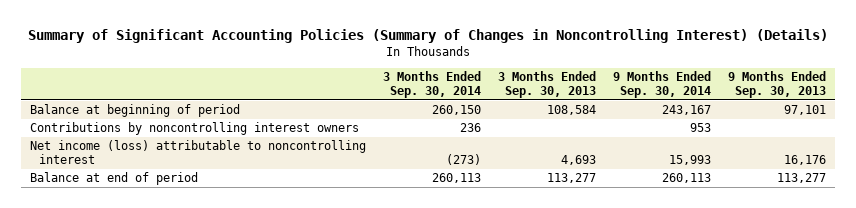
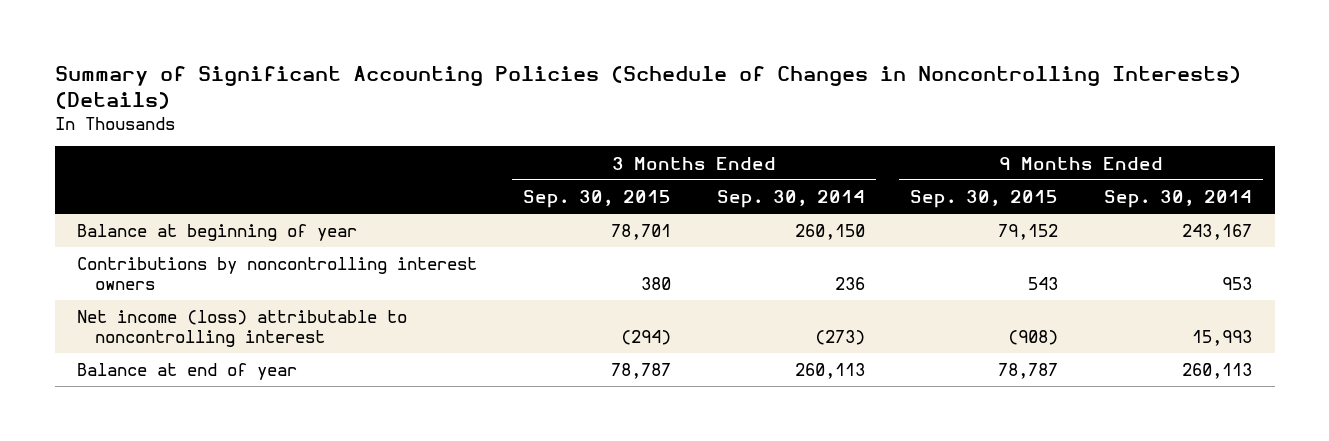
- Summary of Significant Accounting Policies (Summary of Changes in Noncontrolling Interest) (Details)
+ Summary of Significant Accounting Policies (Schedule of Changes in Noncontrolling Interests) (Details)
- | 3 Months Ended Sep. 30, 2014 | 3 Months Ended Sep. 30, 2013 | 9 Months Ended Sep. 30, 2014 | 9 Months Ended Sep. 30, 2013
+ | 3 Months Ended Sep. 30, 2015 | 3 Months Ended Sep. 30, 2014 | 9 Months Ended Sep. 30, 2015 | 9 Months Ended Sep. 30, 2014
- Balance at beginning of period | 260,150 | 108,584 | 243,167 | 97,101
+ Balance at beginning of year | 78,701 | 260,150 | 79,152 | 243,167
- Balance at end of period | 260,113 | 113,277 | 260,113 | 113,277
+ Balance at end of year | 78,787 | 260,113 | 78,787 | 260,113

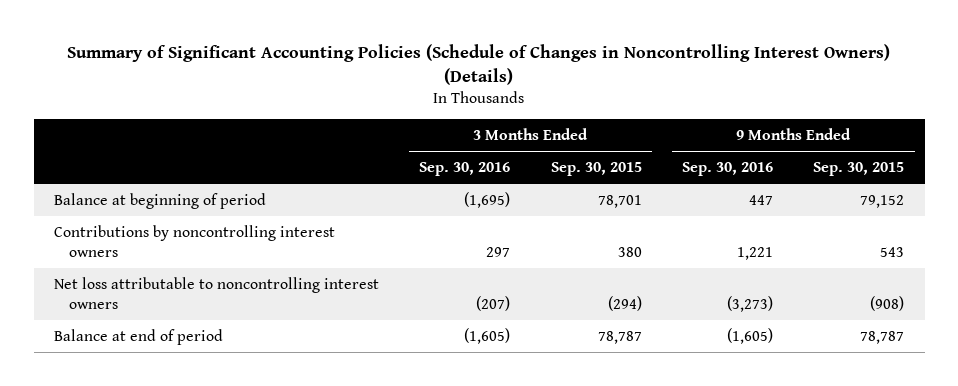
- Summary of Significant Accounting Policies (Schedule of Changes in Noncontrolling Interests) (Details)
+ Summary of Significant Accounting Policies (Schedule of Changes in Noncontrolling Interest Owners) (Details)
- | 3 Months Ended Sep. 30, 2015 | 3 Months Ended Sep. 30, 2014 | 9 Months Ended Sep. 30, 2015 | 9 Months Ended Sep. 30, 2014
+ | 3 Months Ended Sep. 30, 2016 | 3 Months Ended Sep. 30, 2015 | 9 Months Ended Sep. 30, 2016 | 9 Months Ended Sep. 30, 2015
- Balance at beginning of year | 78,701 | 260,150 | 79,152 | 243,167
+ Balance at beginning of period | (1,695) | 78,701 | 447 | 79,152
- Net income (loss) attributable to noncontrolling interest | (294) | (273) | (908) | 15,993
- Balance at end of year | 78,787 | 260,113 | 78,787 | 260,113
+ Net loss attributable to noncontrolling interest owners | (207) | (294) | (3,273) | (908)
+ Balance at end of period | (1,605) | 78,787 | (1,605) | 78,787

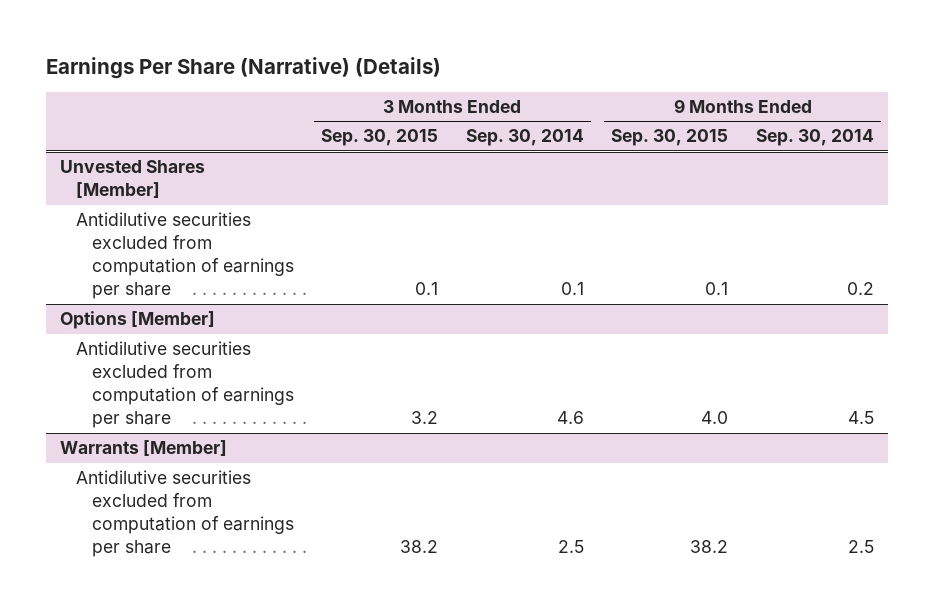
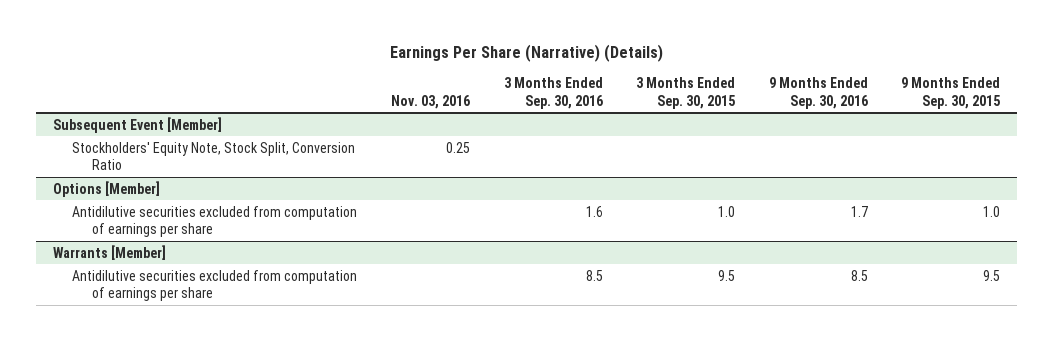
- | 3 Months Ended Sep. 30, 2015 | 3 Months Ended Sep. 30, 2014 | 9 Months Ended Sep. 30, 2015 | 9 Months Ended Sep. 30, 2014
+ | Nov. 03, 2016 | 3 Months Ended Sep. 30, 2016 | 3 Months Ended Sep. 30, 2015 | 9 Months Ended Sep. 30, 2016 | 9 Months Ended Sep. 30, 2015
- Unvested Shares [Member]
- Antidilutive securities excluded from computation of earnings per share | 0.1 | 0.1 | 0.1 | 0.2
+ Subsequent Event [Member]
+ Stockholders' Equity Note, Stock Split, Conversion Ratio | 0.25 | | | |
@ Options [Member]
- Antidilutive securities excluded from computation of earnings per share | 3.2 | 4.6 | 4.0 | 4.5
+ Antidilutive securities excluded from computation of earnings per share | | 1.6 | 1.0 | 1.7 | 1.0
@ Warrants [Member]
- Antidilutive securities excluded from computation of earnings per share | 38.2 | 2.5 | 38.2 | 2.5
+ Antidilutive securities excluded from computation of earnings per share | | 8.5 | 9.5 | 8.5 | 9.5

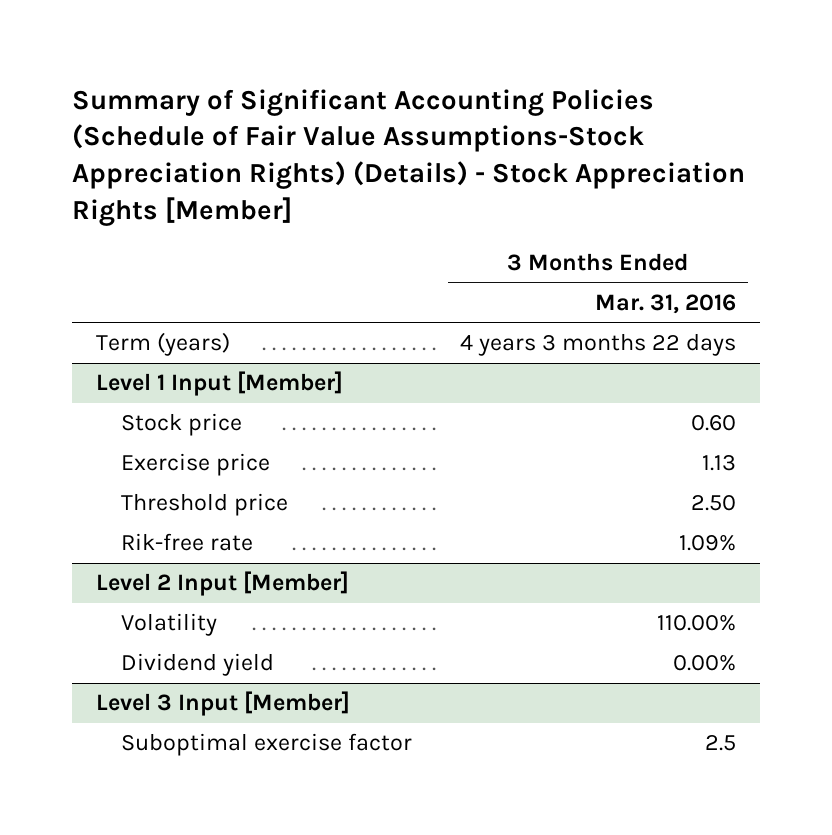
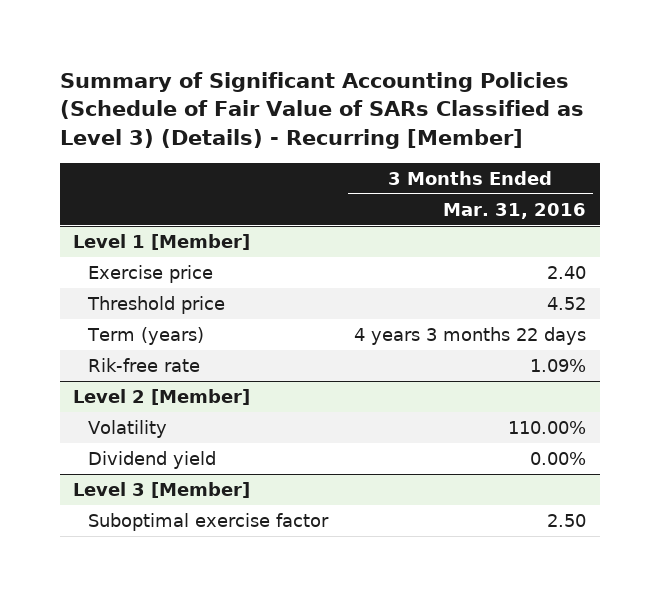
- Summary of Significant Accounting Policies (Schedule of Fair Value Assumptions-Stock Appreciation Rights) (Details) - Stock Appreciation Rights [Member]
+ Summary of Significant Accounting Policies (Schedule of Fair Value of SARs Classified as Level 3) (Details) - Recurring [Member]
+ Level 1 [Member]
+ Exercise price | 2.40
+ Threshold price | 4.52
- Level 1 Input [Member]
- Stock price | 0.60
- Exercise price | 1.13
- Threshold price | 2.50
- Level 2 Input [Member]
+ Level 2 [Member]
- Level 3 Input [Member]
- Suboptimal exercise factor | 2.5
+ Level 3 [Member]
+ Suboptimal exercise factor | 2.50

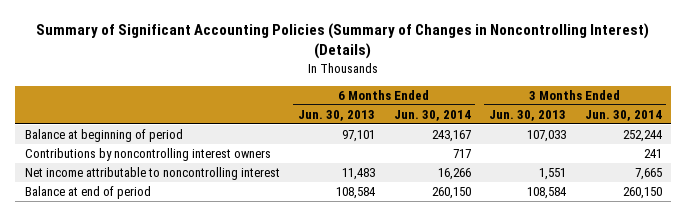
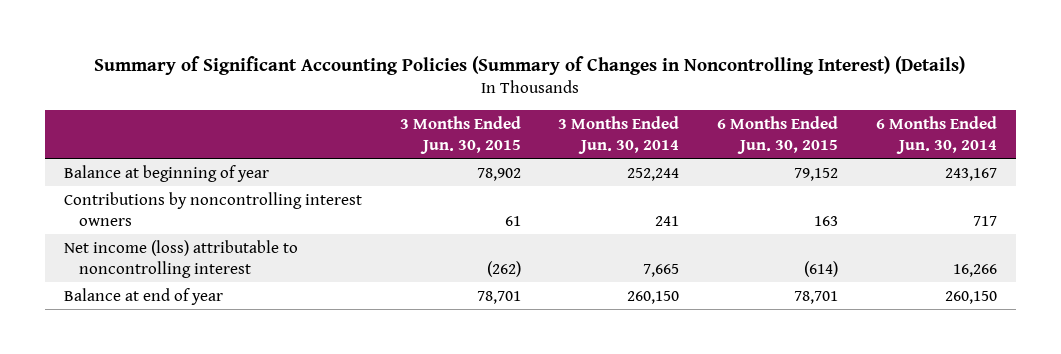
- | 6 Months Ended Jun. 30, 2013 | 6 Months Ended Jun. 30, 2014 | 3 Months Ended Jun. 30, 2013 | 3 Months Ended Jun. 30, 2014
+ | 3 Months Ended Jun. 30, 2015 | 3 Months Ended Jun. 30, 2014 | 6 Months Ended Jun. 30, 2015 | 6 Months Ended Jun. 30, 2014
- Balance at beginning of period | 97,101 | 243,167 | 107,033 | 252,244
+ Balance at beginning of year | 78,902 | 252,244 | 79,152 | 243,167
- Net income attributable to noncontrolling interest | 11,483 | 16,266 | 1,551 | 7,665
- Balance at end of period | 108,584 | 260,150 | 108,584 | 260,150
+ Net income (loss) attributable to noncontrolling interest | (262) | 7,665 | (614) | 16,266
+ Balance at end of year | 78,701 | 260,150 | 78,701 | 260,150

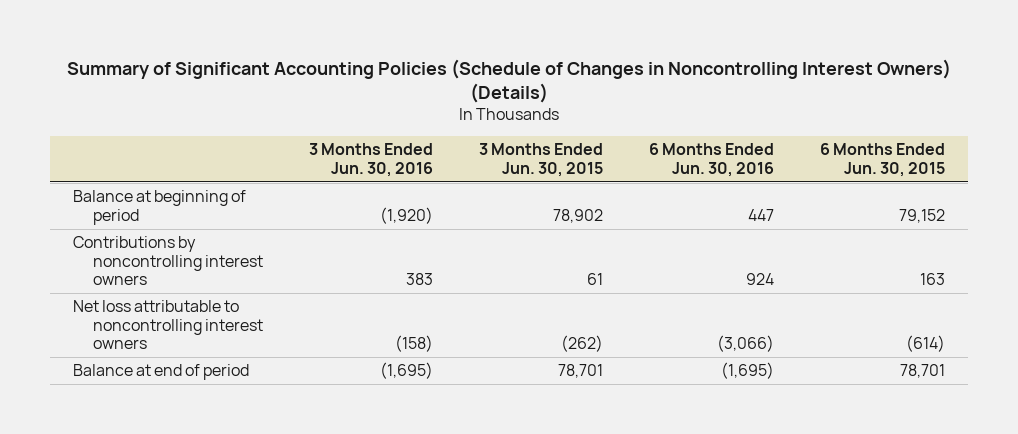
- Summary of Significant Accounting Policies (Summary of Changes in Noncontrolling Interest) (Details)
+ Summary of Significant Accounting Policies (Schedule of Changes in Noncontrolling Interest Owners) (Details)
- | 3 Months Ended Jun. 30, 2015 | 3 Months Ended Jun. 30, 2014 | 6 Months Ended Jun. 30, 2015 | 6 Months Ended Jun. 30, 2014
+ | 3 Months Ended Jun. 30, 2016 | 3 Months Ended Jun. 30, 2015 | 6 Months Ended Jun. 30, 2016 | 6 Months Ended Jun. 30, 2015
- Balance at beginning of year | 78,902 | 252,244 | 79,152 | 243,167
+ Balance at beginning of period | (1,920) | 78,902 | 447 | 79,152
- Net income (loss) attributable to noncontrolling interest | (262) | 7,665 | (614) | 16,266
- Balance at end of year | 78,701 | 260,150 | 78,701 | 260,150
+ Net loss attributable to noncontrolling interest owners | (158) | (262) | (3,066) | (614)
+ Balance at end of period | (1,695) | 78,701 | (1,695) | 78,701

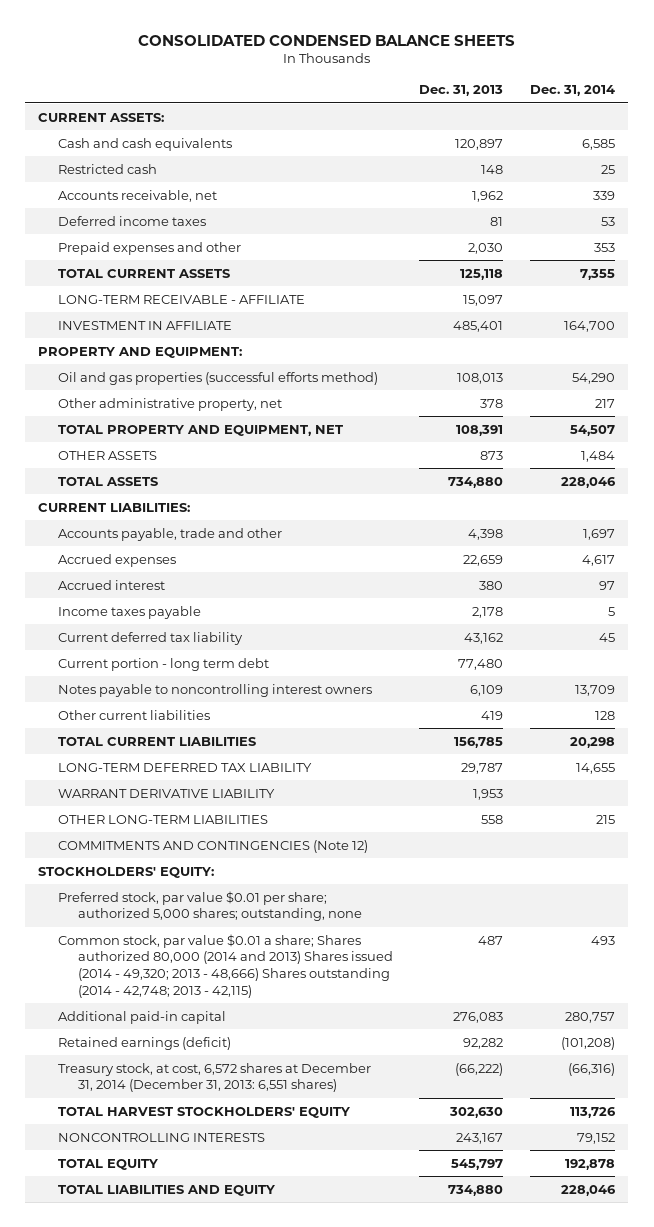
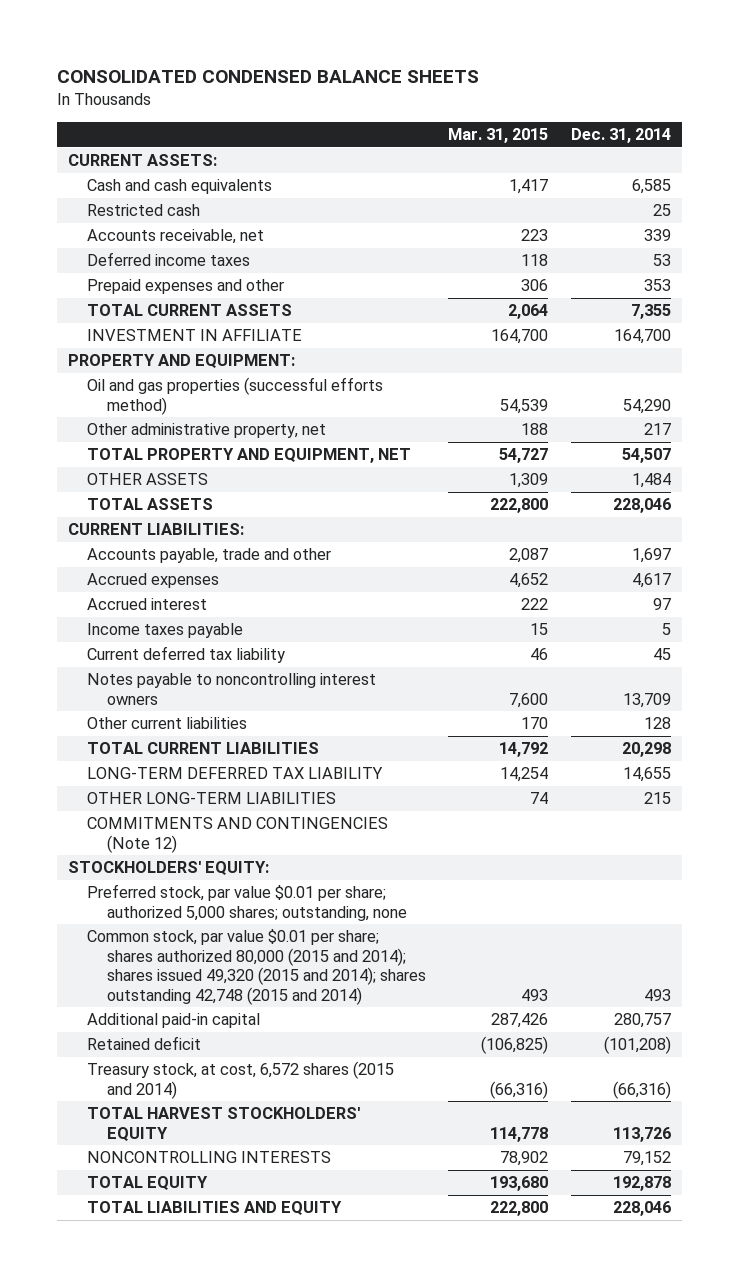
- | Dec. 31, 2013 | Dec. 31, 2014
+ | Mar. 31, 2015 | Dec. 31, 2014
- LONG-TERM RECEIVABLE - AFFILIATE | 15,097 |
- Current portion - long term debt | 77,480 |
- WARRANT DERIVATIVE LIABILITY | 1,953 |
- Common stock, par value $0.01 a share; Shares authorized 80,000 (2014 and 2013) Shares issued (2014 - 49,320; 2013 - 48,666) Shares outstanding (2014 - 42,748; 2013 - 42,115) | 487 | 493
+ Common stock, par value $0.01 per share; shares authorized 80,000 (2015 and 2014); shares issued 49,320 (2015 and 2014); shares outstanding 42,748 (2015 and 2014) | 493 | 493
- Retained earnings (deficit) | 92,282 | (101,208)
- Treasury stock, at cost, 6,572 shares at December 31, 2014 (December 31, 2013: 6,551 shares) | (66,222) | (66,316)
+ Retained deficit | (106,825) | (101,208)
+ Treasury stock, at cost, 6,572 shares (2015 and 2014) | (66,316) | (66,316)

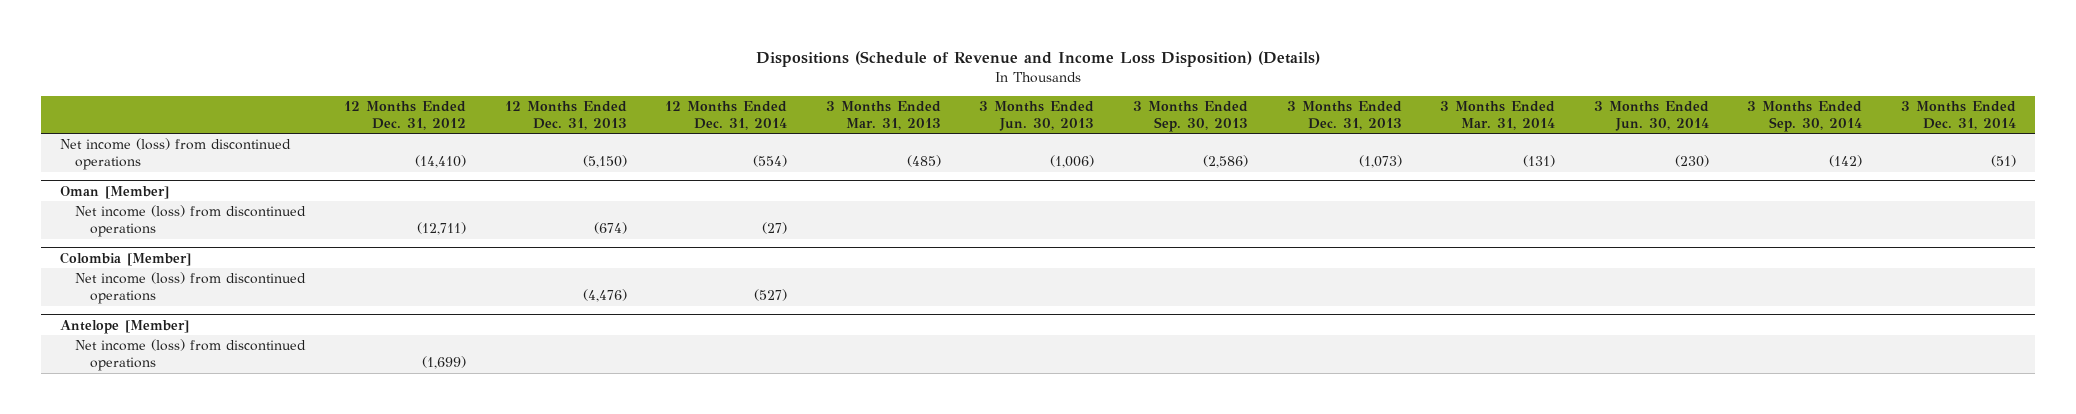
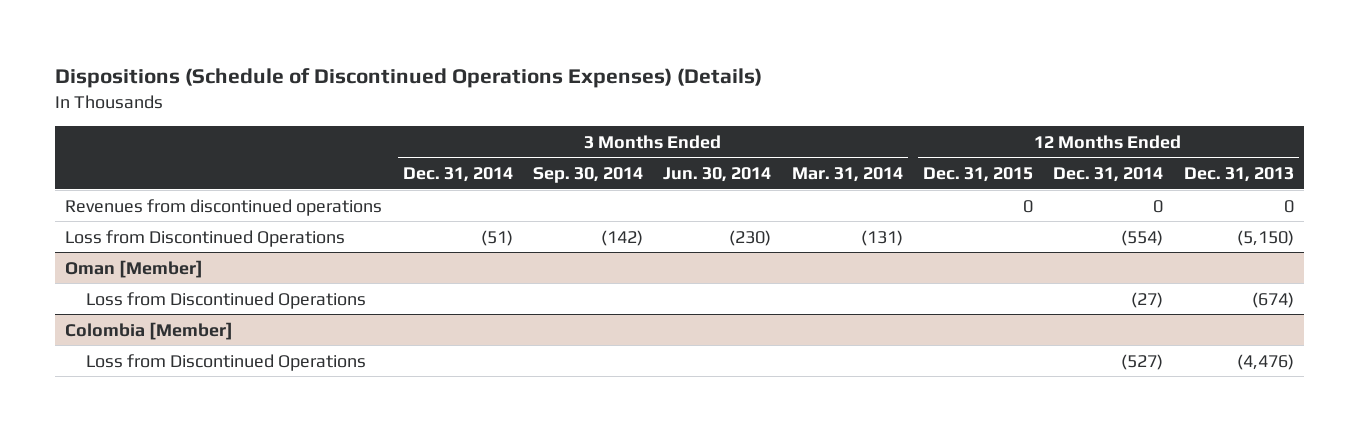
- Dispositions (Schedule of Revenue and Income Loss Disposition) (Details)
+ Dispositions (Schedule of Discontinued Operations Expenses) (Details)
- | 12 Months Ended Dec. 31, 2012 | 12 Months Ended Dec. 31, 2013 | 12 Months Ended Dec. 31, 2014 | 3 Months Ended Mar. 31, 2013 | 3 Months Ended Jun. 30, 2013 | 3 Months Ended Sep. 30, 2013 | 3 Months Ended Dec. 31, 2013 | 3 Months Ended Mar. 31, 2014 | 3 Months Ended Jun. 30, 2014 | 3 Months Ended Sep. 30, 2014 | 3 Months Ended Dec. 31, 2014
+ | 3 Months Ended Dec. 31, 2014 | 3 Months Ended Sep. 30, 2014 | 3 Months Ended Jun. 30, 2014 | 3 Months Ended Mar. 31, 2014 | 12 Months Ended Dec. 31, 2015 | 12 Months Ended Dec. 31, 2014 | 12 Months Ended Dec. 31, 2013
- Net income (loss) from discontinued operations | (14,410) | (5,150) | (554) | (485) | (1,006) | (2,586) | (1,073) | (131) | (230) | (142) | (51)
+ Revenues from discontinued operations | | | | | 0 | 0 | 0
+ Loss from Discontinued Operations | (51) | (142) | (230) | (131) | | (554) | (5,150)
@ Oman [Member]
- Net income (loss) from discontinued operations | (12,711) | (674) | (27) | | | | | | | |
+ Loss from Discontinued Operations | | | | | | (27) | (674)
@ Colombia [Member]
- Net income (loss) from discontinued operations | | (4,476) | (527) | | | | | | | |
- Antelope [Member]
- Net income (loss) from discontinued operations | (1,699) | | | | | | | | | |
@ Colombia [Member]
+ Loss from Discontinued Operations | | | | | | (527) | (4,476)

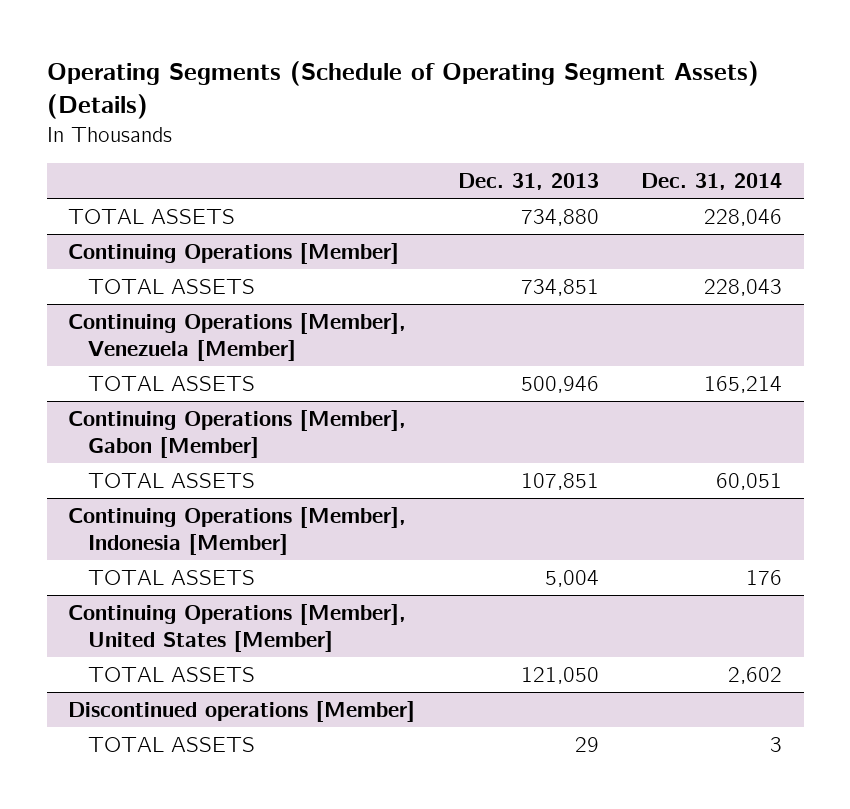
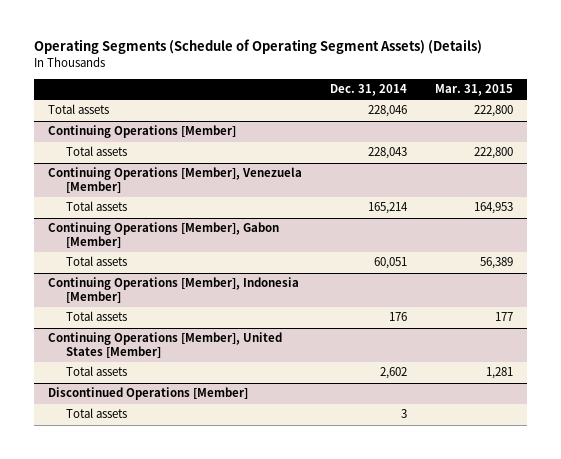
- | Dec. 31, 2013 | Dec. 31, 2014
+ | Dec. 31, 2014 | Mar. 31, 2015
- TOTAL ASSETS | 734,880 | 228,046
+ Total assets | 228,046 | 222,800
@ Continuing Operations [Member]
- TOTAL ASSETS | 734,851 | 228,043
+ Total assets | 228,043 | 222,800
@ Continuing Operations [Member], Venezuela [Member]
- TOTAL ASSETS | 500,946 | 165,214
+ Total assets | 165,214 | 164,953
@ Continuing Operations [Member], Gabon [Member]
- TOTAL ASSETS | 107,851 | 60,051
+ Total assets | 60,051 | 56,389
@ Continuing Operations [Member], Indonesia [Member]
- TOTAL ASSETS | 5,004 | 176
+ Total assets | 176 | 177
@ Continuing Operations [Member], United States [Member]
- TOTAL ASSETS | 121,050 | 2,602
- Discontinued operations [Member]
- TOTAL ASSETS | 29 | 3
@ Continuing Operations [Member], United States [Member]
+ Total assets | 2,602 | 1,281
+ Discontinued Operations [Member]
+ Total assets | 3 |

